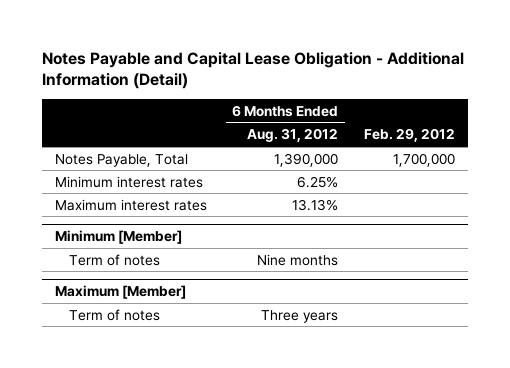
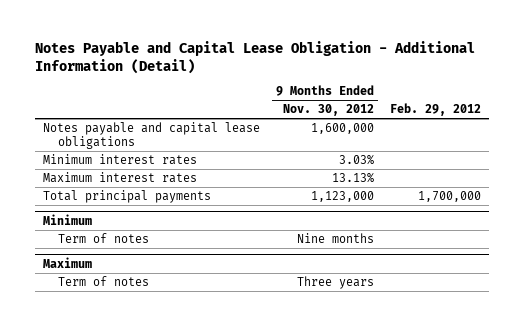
- | 6 Months Ended Aug. 31, 2012 | Feb. 29, 2012
+ | 9 Months Ended Nov. 30, 2012 | Feb. 29, 2012
- Notes Payable, Total | 1,390,000 | 1,700,000
+ Notes payable and capital lease obligations | 1,600,000 |
- Minimum [Member]
+ Total principal payments | 1,123,000 | 1,700,000
+ Minimum
- Maximum [Member]
+ Maximum

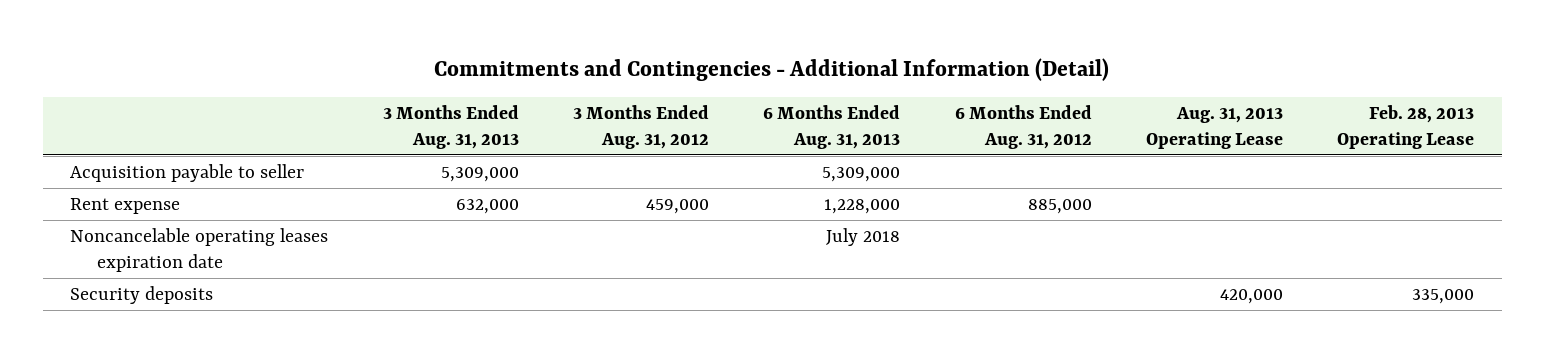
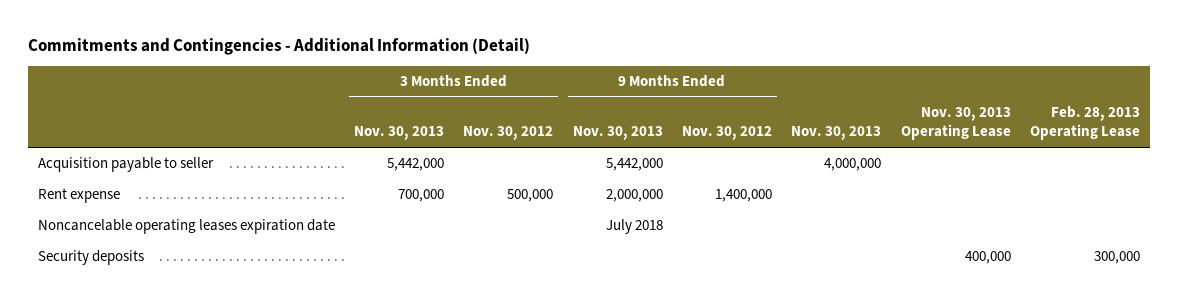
- | 3 Months Ended Aug. 31, 2013 | 3 Months Ended Aug. 31, 2012 | 6 Months Ended Aug. 31, 2013 | 6 Months Ended Aug. 31, 2012 | Aug. 31, 2013 Operating Lease | Feb. 28, 2013 Operating Lease
+ | 3 Months Ended Nov. 30, 2013 | 3 Months Ended Nov. 30, 2012 | 9 Months Ended Nov. 30, 2013 | 9 Months Ended Nov. 30, 2012 | Nov. 30, 2013 | Nov. 30, 2013 Operating Lease | Feb. 28, 2013 Operating Lease
- Security deposits | | | | | 420,000 | 335,000
+ Security deposits | | | | | | 400,000 | 300,000

